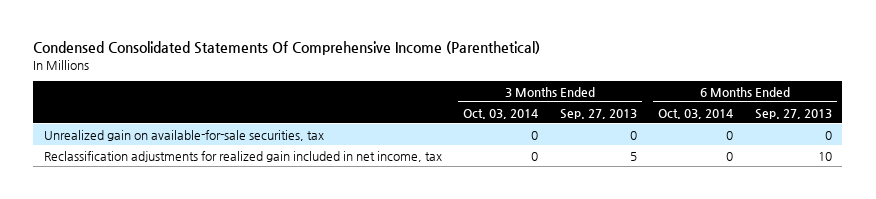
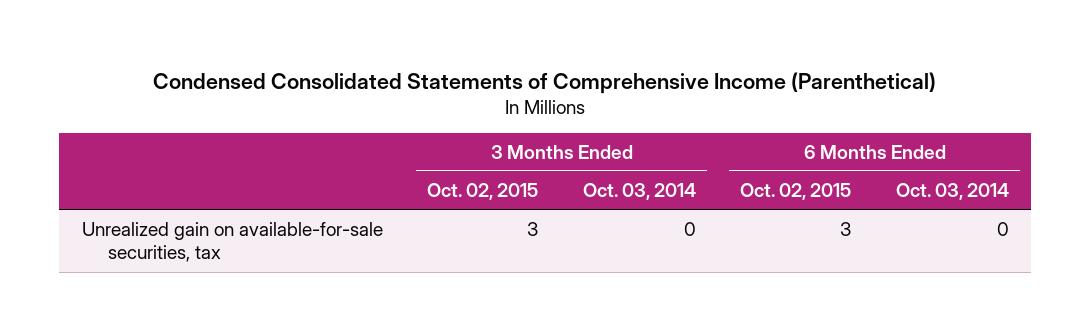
- Condensed Consolidated Statements Of Comprehensive Income (Parenthetical)
+ Condensed Consolidated Statements of Comprehensive Income (Parenthetical)
- | 3 Months Ended Oct. 03, 2014 | 3 Months Ended Sep. 27, 2013 | 6 Months Ended Oct. 03, 2014 | 6 Months Ended Sep. 27, 2013
+ | 3 Months Ended Oct. 02, 2015 | 3 Months Ended Oct. 03, 2014 | 6 Months Ended Oct. 02, 2015 | 6 Months Ended Oct. 03, 2014
- Reclassification adjustments for realized gain included in net income, tax | 0 | 5 | 0 | 10

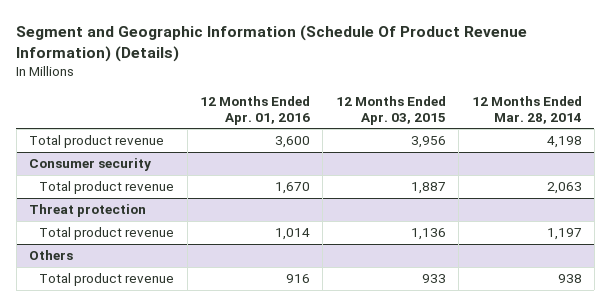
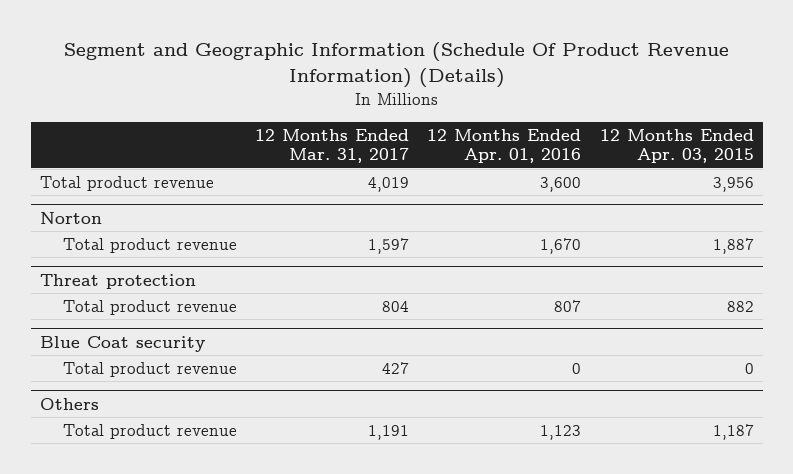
- | 12 Months Ended Apr. 01, 2016 | 12 Months Ended Apr. 03, 2015 | 12 Months Ended Mar. 28, 2014
+ | 12 Months Ended Mar. 31, 2017 | 12 Months Ended Apr. 01, 2016 | 12 Months Ended Apr. 03, 2015
- Consumer security
+ Norton
@ Threat protection
- Total product revenue | 1,014 | 1,136 | 1,197
+ Total product revenue | 804 | 807 | 882
+ Blue Coat security
+ Total product revenue | 427 | 0 | 0
@ Others
- Total product revenue | 916 | 933 | 938
+ Total product revenue | 1,191 | 1,123 | 1,187

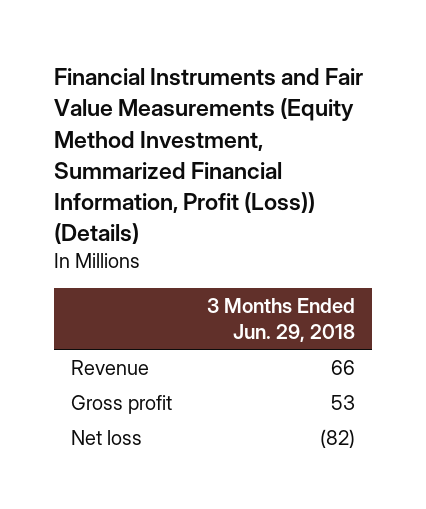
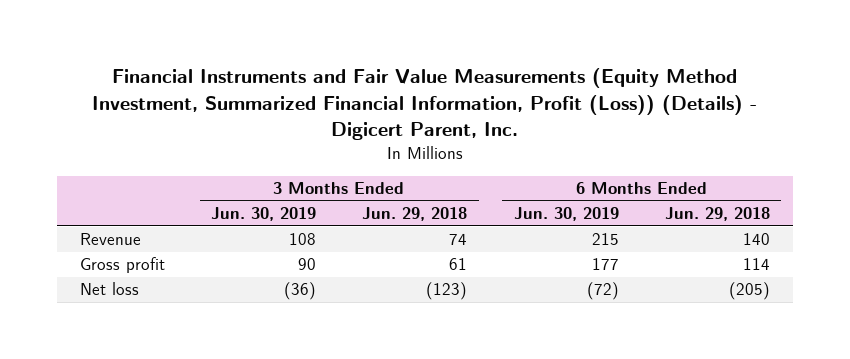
- Financial Instruments and Fair Value Measurements (Equity Method Investment, Summarized Financial Information, Profit (Loss)) (Details)
+ Financial Instruments and Fair Value Measurements (Equity Method Investment, Summarized Financial Information, Profit (Loss)) (Details) - Digicert Parent, Inc.
- | 3 Months Ended Jun. 29, 2018
+ | 3 Months Ended Jun. 30, 2019 | 3 Months Ended Jun. 29, 2018 | 6 Months Ended Jun. 30, 2019 | 6 Months Ended Jun. 29, 2018
- Revenue | 66
- Gross profit | 53
- Net loss | (82)
+ Revenue | 108 | 74 | 215 | 140
+ Gross profit | 90 | 61 | 177 | 114
+ Net loss | (36) | (123) | (72) | (205)

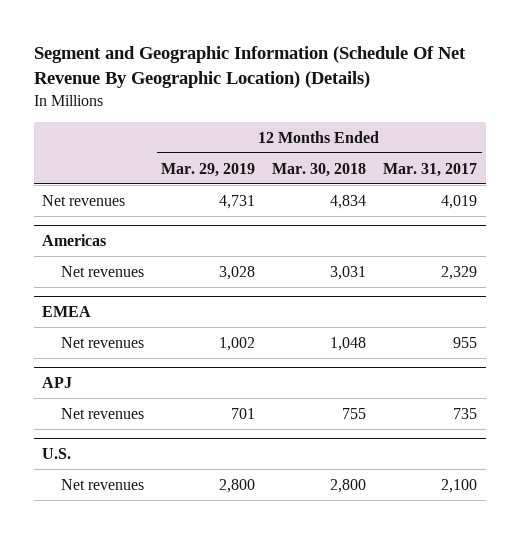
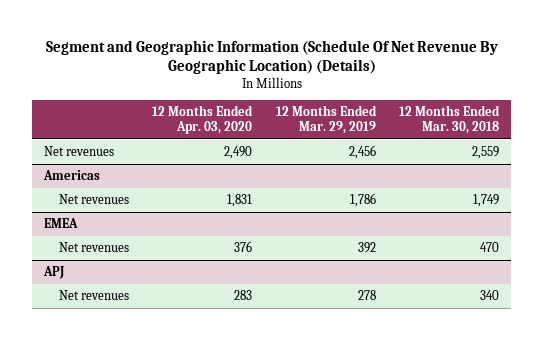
- | 12 Months Ended Mar. 29, 2019 | 12 Months Ended Mar. 30, 2018 | 12 Months Ended Mar. 31, 2017
+ | 12 Months Ended Apr. 03, 2020 | 12 Months Ended Mar. 29, 2019 | 12 Months Ended Mar. 30, 2018
- Net revenues | 4,731 | 4,834 | 4,019
+ Net revenues | 2,490 | 2,456 | 2,559
@ Americas
- Net revenues | 3,028 | 3,031 | 2,329
+ Net revenues | 1,831 | 1,786 | 1,749
@ EMEA
- Net revenues | 1,002 | 1,048 | 955
+ Net revenues | 376 | 392 | 470
@ APJ
- Net revenues | 701 | 755 | 735
- U.S.
- Net revenues | 2,800 | 2,800 | 2,100
@ APJ
+ Net revenues | 283 | 278 | 340

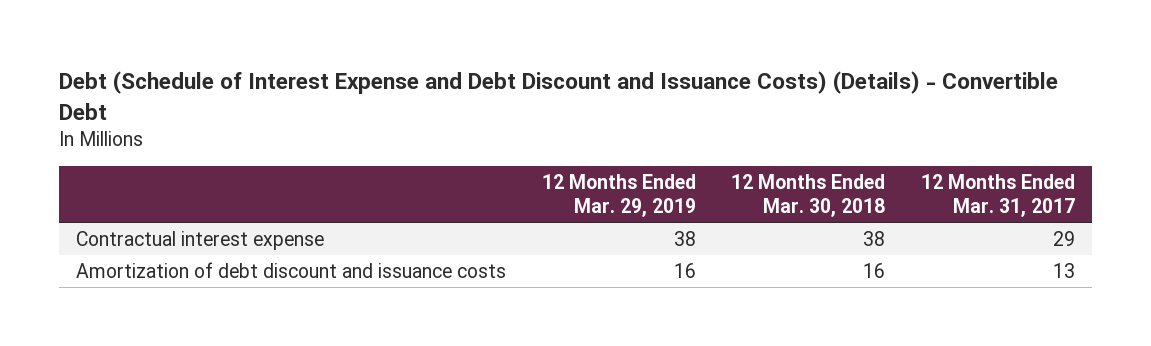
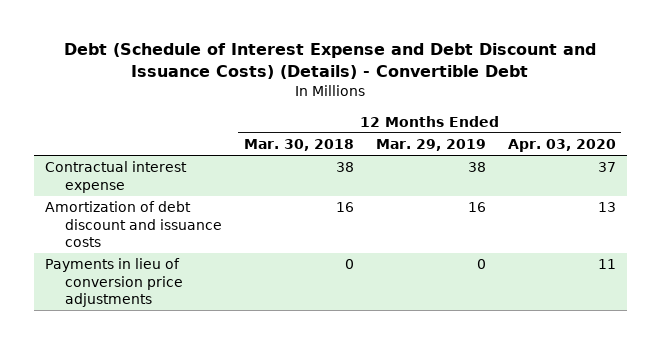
- | 12 Months Ended Mar. 29, 2019 | 12 Months Ended Mar. 30, 2018 | 12 Months Ended Mar. 31, 2017
+ | 12 Months Ended Mar. 30, 2018 | 12 Months Ended Mar. 29, 2019 | 12 Months Ended Apr. 03, 2020
+ Payments in lieu of conversion price adjustments | 0 | 0 | 11

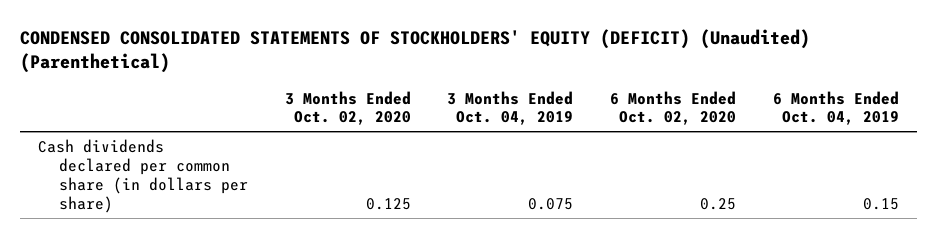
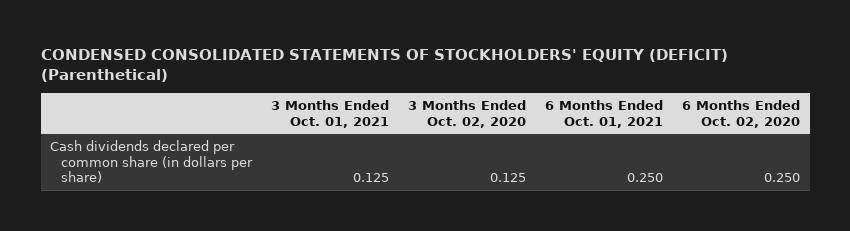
- CONDENSED CONSOLIDATED STATEMENTS OF STOCKHOLDERS' EQUITY (DEFICIT) (Unaudited) (Parenthetical)
+ CONDENSED CONSOLIDATED STATEMENTS OF STOCKHOLDERS' EQUITY (DEFICIT) (Parenthetical)
- | 3 Months Ended Oct. 02, 2020 | 3 Months Ended Oct. 04, 2019 | 6 Months Ended Oct. 02, 2020 | 6 Months Ended Oct. 04, 2019
+ | 3 Months Ended Oct. 01, 2021 | 3 Months Ended Oct. 02, 2020 | 6 Months Ended Oct. 01, 2021 | 6 Months Ended Oct. 02, 2020
- Cash dividends declared per common share (in dollars per share) | 0.125 | 0.075 | 0.25 | 0.15
+ Cash dividends declared per common share (in dollars per share) | 0.125 | 0.125 | 0.250 | 0.250

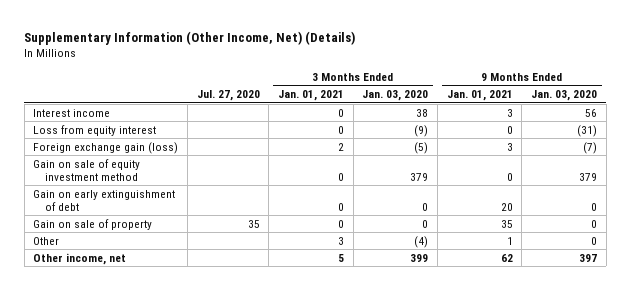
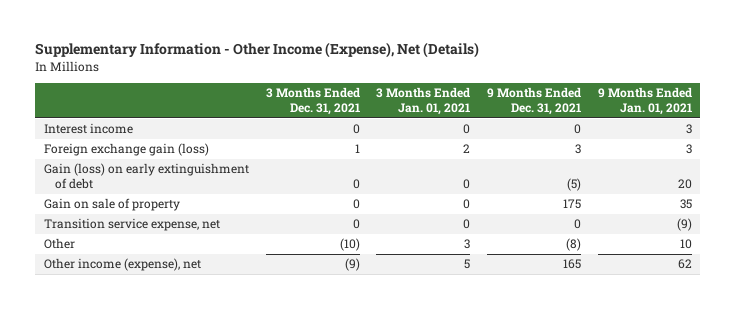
- Supplementary Information (Other Income, Net) (Details)
+ Supplementary Information - Other Income (Expense), Net (Details)
- | Jul. 27, 2020 | 3 Months Ended Jan. 01, 2021 | 3 Months Ended Jan. 03, 2020 | 9 Months Ended Jan. 01, 2021 | 9 Months Ended Jan. 03, 2020
+ | 3 Months Ended Dec. 31, 2021 | 3 Months Ended Jan. 01, 2021 | 9 Months Ended Dec. 31, 2021 | 9 Months Ended Jan. 01, 2021
- Loss from equity interest | | 0 | (9) | 0 | (31)
- Gain on sale of equity investment method | | 0 | 379 | 0 | 379
- Gain on early extinguishment of debt | | 0 | 0 | 20 | 0
+ Gain (loss) on early extinguishment of debt | 0 | 0 | (5) | 20
- Other | | 3 | (4) | 1 | 0
- Other income, net | | 5 | 399 | 62 | 397
+ Transition service expense, net | 0 | 0 | 0 | (9)
+ Other | (10) | 3 | (8) | 10
+ Other income (expense), net | (9) | 5 | 165 | 62

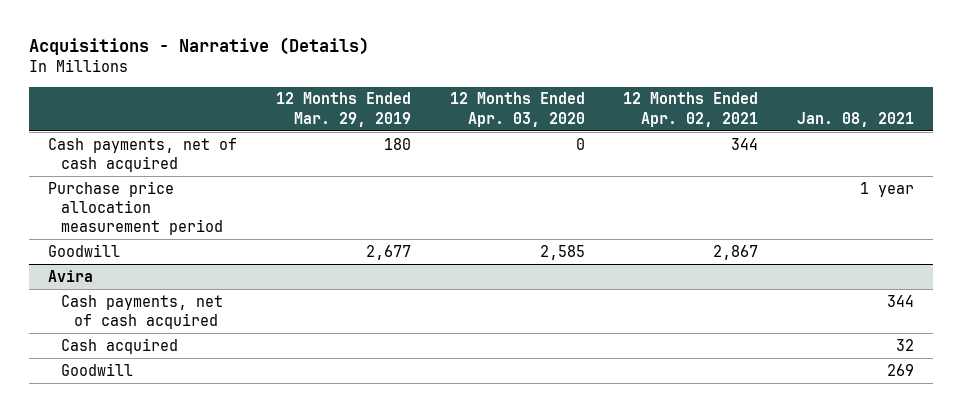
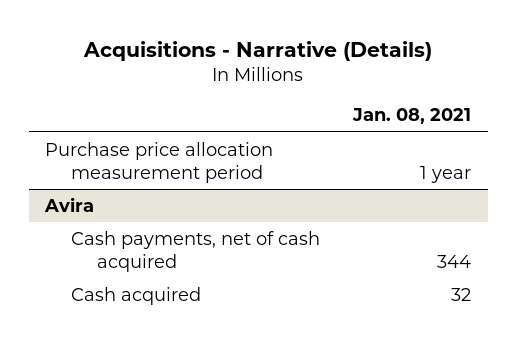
- | 12 Months Ended Mar. 29, 2019 | 12 Months Ended Apr. 03, 2020 | 12 Months Ended Apr. 02, 2021 | Jan. 08, 2021
+ | Jan. 08, 2021
- Cash payments, net of cash acquired | 180 | 0 | 344 |
- Goodwill | 2,677 | 2,585 | 2,867 |
@ Avira
- Goodwill | | | | 269

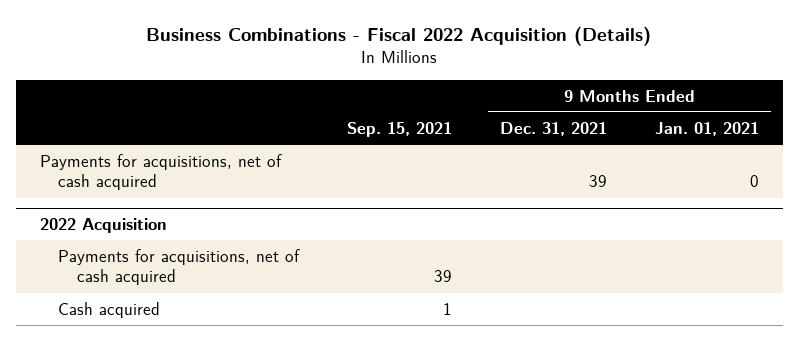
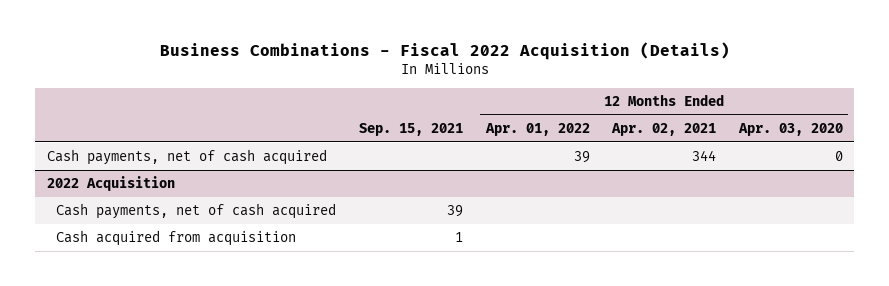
- | Sep. 15, 2021 | 9 Months Ended Dec. 31, 2021 | 9 Months Ended Jan. 01, 2021
+ | Sep. 15, 2021 | 12 Months Ended Apr. 01, 2022 | 12 Months Ended Apr. 02, 2021 | 12 Months Ended Apr. 03, 2020
- Payments for acquisitions, net of cash acquired | | 39 | 0
+ Cash payments, net of cash acquired | | 39 | 344 | 0
@ 2022 Acquisition
- Payments for acquisitions, net of cash acquired | 39 | |
- Cash acquired | 1 | |
+ Cash payments, net of cash acquired | 39 | | |
+ Cash acquired from acquisition | 1 | | |

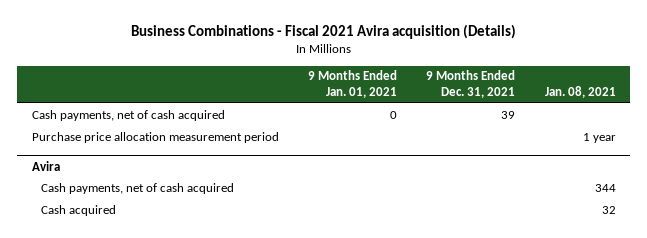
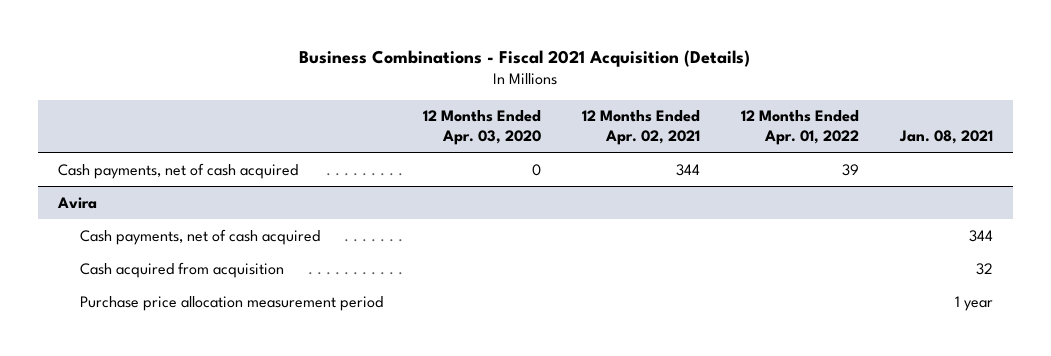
- Business Combinations - Fiscal 2021 Avira acquisition (Details)
+ Business Combinations - Fiscal 2021 Acquisition (Details)
- | 9 Months Ended Jan. 01, 2021 | 9 Months Ended Dec. 31, 2021 | Jan. 08, 2021
+ | 12 Months Ended Apr. 03, 2020 | 12 Months Ended Apr. 02, 2021 | 12 Months Ended Apr. 01, 2022 | Jan. 08, 2021
- Purchase price allocation measurement period | | | 1 year
@ Avira
- Cash acquired | | | 32
+ Cash acquired from acquisition | | | | 32
+ Purchase price allocation measurement period | | | | 1 year

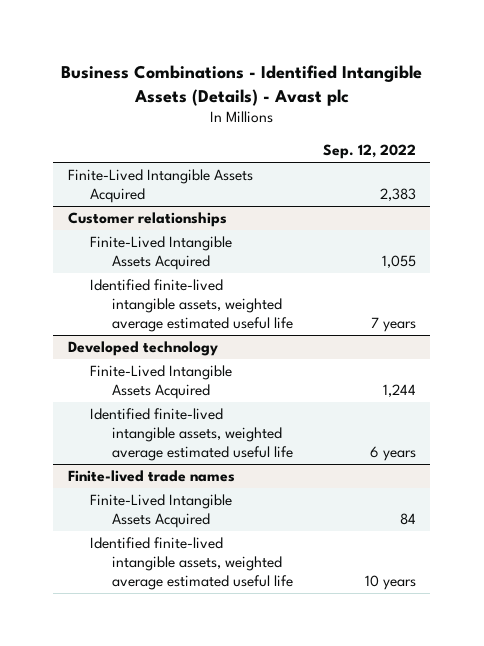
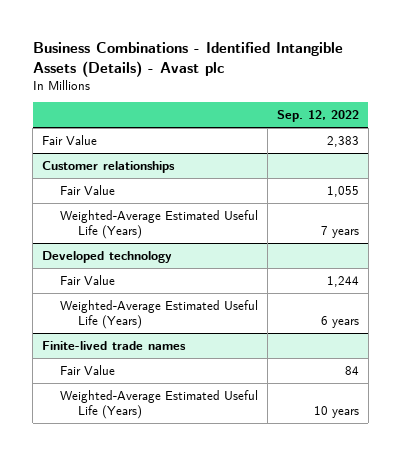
- Finite-Lived Intangible Assets Acquired | 2,383
+ Fair Value | 2,383
@ Customer relationships
- Finite-Lived Intangible Assets Acquired | 1,055
- Identified finite-lived intangible assets, weighted average estimated useful life | 7 years
+ Fair Value | 1,055
+ Weighted-Average Estimated Useful Life (Years) | 7 years
@ Developed technology
- Finite-Lived Intangible Assets Acquired | 1,244
- Identified finite-lived intangible assets, weighted average estimated useful life | 6 years
+ Fair Value | 1,244
+ Weighted-Average Estimated Useful Life (Years) | 6 years
@ Finite-lived trade names
- Finite-Lived Intangible Assets Acquired | 84
- Identified finite-lived intangible assets, weighted average estimated useful life | 10 years
+ Fair Value | 84
+ Weighted-Average Estimated Useful Life (Years) | 10 years

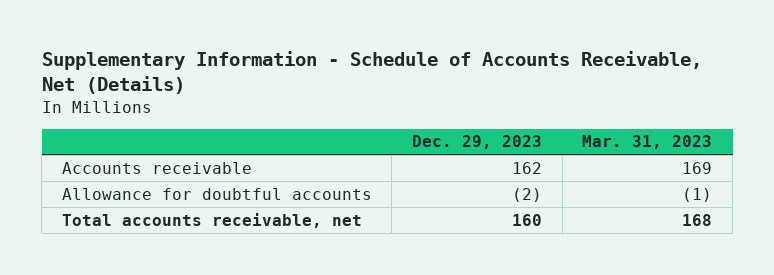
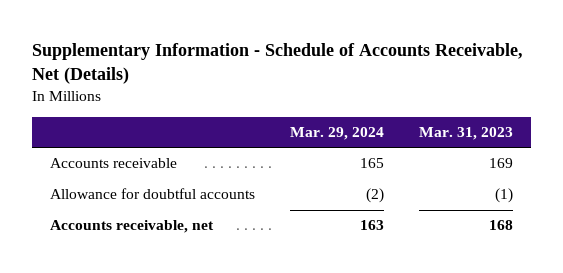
- | Dec. 29, 2023 | Mar. 31, 2023
+ | Mar. 29, 2024 | Mar. 31, 2023
- Total accounts receivable, net | 160 | 168
+ Accounts receivable, net | 163 | 168

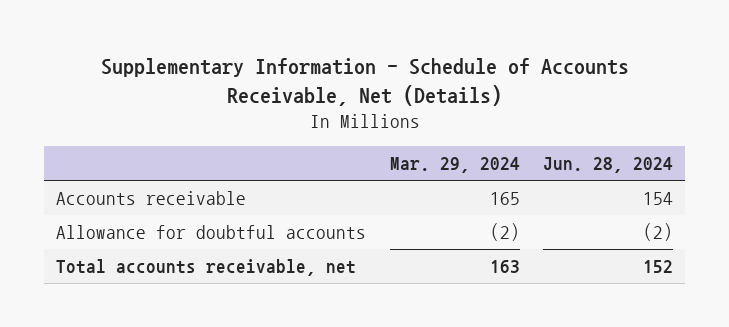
- | Mar. 29, 2024 | Mar. 31, 2023
+ | Mar. 29, 2024 | Jun. 28, 2024
- Accounts receivable, net | 163 | 168
+ Total accounts receivable, net | 163 | 152

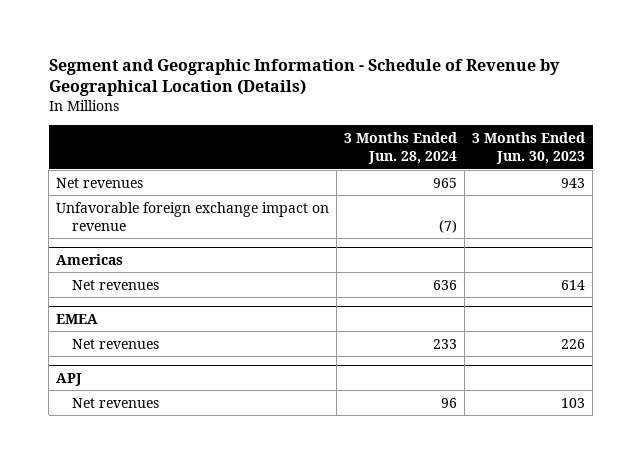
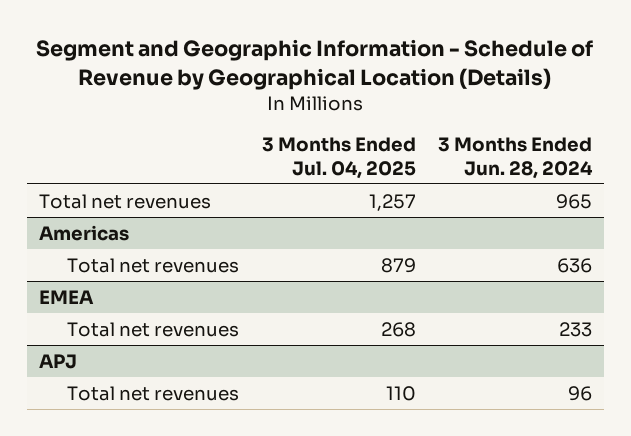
- | 3 Months Ended Jun. 28, 2024 | 3 Months Ended Jun. 30, 2023
+ | 3 Months Ended Jul. 04, 2025 | 3 Months Ended Jun. 28, 2024
- Net revenues | 965 | 943
- Unfavorable foreign exchange impact on revenue | (7) |
+ Total net revenues | 1,257 | 965
@ Americas
- Net revenues | 636 | 614
+ Total net revenues | 879 | 636
@ EMEA
- Net revenues | 233 | 226
+ Total net revenues | 268 | 233
@ APJ
- Net revenues | 96 | 103
+ Total net revenues | 110 | 96

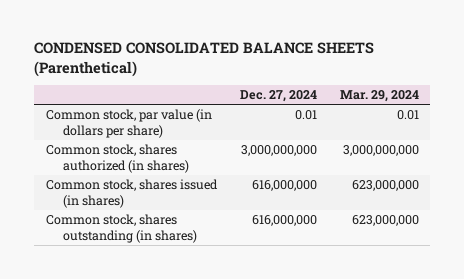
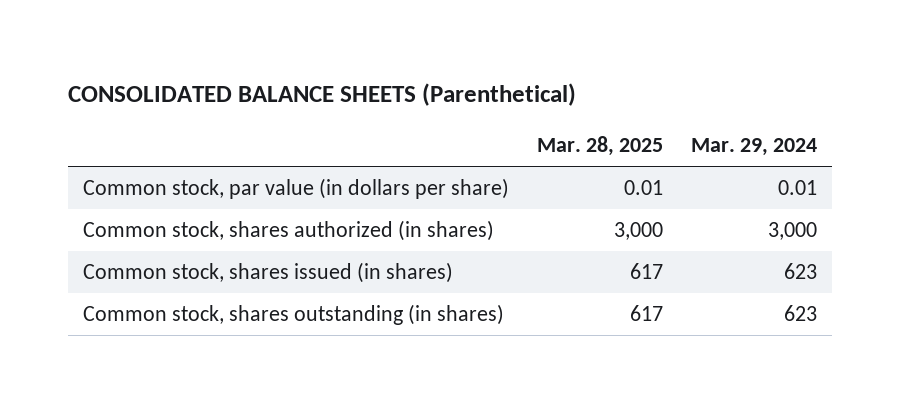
- CONDENSED CONSOLIDATED BALANCE SHEETS (Parenthetical)
+ CONSOLIDATED BALANCE SHEETS (Parenthetical)
- | Dec. 27, 2024 | Mar. 29, 2024
+ | Mar. 28, 2025 | Mar. 29, 2024
- Common stock, shares authorized (in shares) | 3,000,000,000 | 3,000,000,000
- Common stock, shares issued (in shares) | 616,000,000 | 623,000,000
- Common stock, shares outstanding (in shares) | 616,000,000 | 623,000,000
+ Common stock, shares authorized (in shares) | 3,000 | 3,000
+ Common stock, shares issued (in shares) | 617 | 623
+ Common stock, shares outstanding (in shares) | 617 | 623

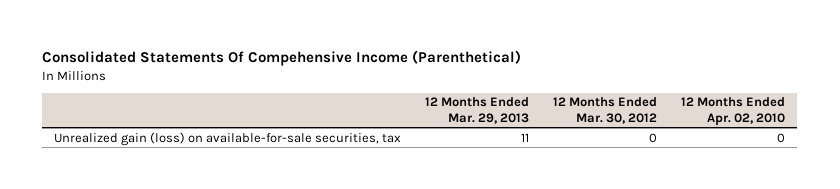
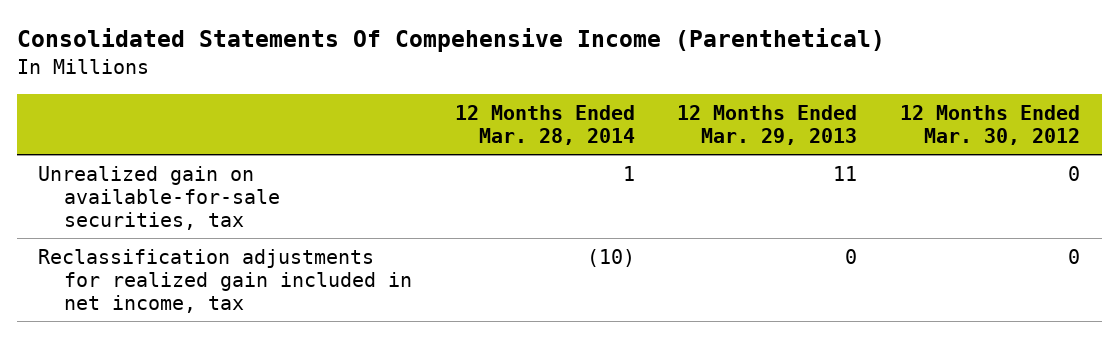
- | 12 Months Ended Mar. 29, 2013 | 12 Months Ended Mar. 30, 2012 | 12 Months Ended Apr. 02, 2010
+ | 12 Months Ended Mar. 28, 2014 | 12 Months Ended Mar. 29, 2013 | 12 Months Ended Mar. 30, 2012
- Unrealized gain (loss) on available-for-sale securities, tax | 11 | 0 | 0
+ Unrealized gain on available-for-sale securities, tax | 1 | 11 | 0
+ Reclassification adjustments for realized gain included in net income, tax | (10) | 0 | 0

